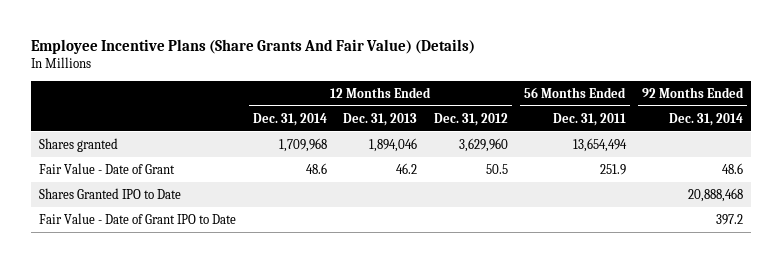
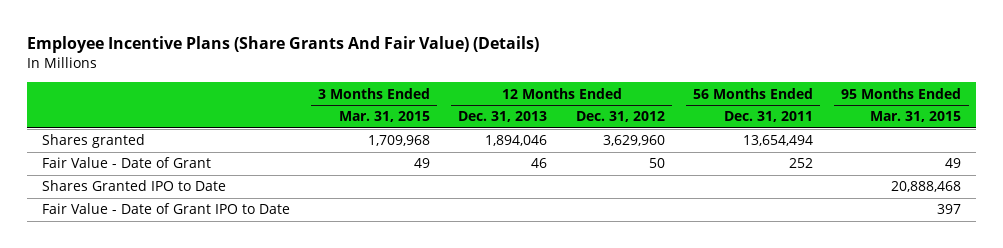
- | 12 Months Ended Dec. 31, 2014 | 12 Months Ended Dec. 31, 2013 | 12 Months Ended Dec. 31, 2012 | 56 Months Ended Dec. 31, 2011 | 92 Months Ended Dec. 31, 2014
+ | 3 Months Ended Mar. 31, 2015 | 12 Months Ended Dec. 31, 2013 | 12 Months Ended Dec. 31, 2012 | 56 Months Ended Dec. 31, 2011 | 95 Months Ended Mar. 31, 2015
- Fair Value - Date of Grant | 48.6 | 46.2 | 50.5 | 251.9 | 48.6
+ Fair Value - Date of Grant | 49 | 46 | 50 | 252 | 49

